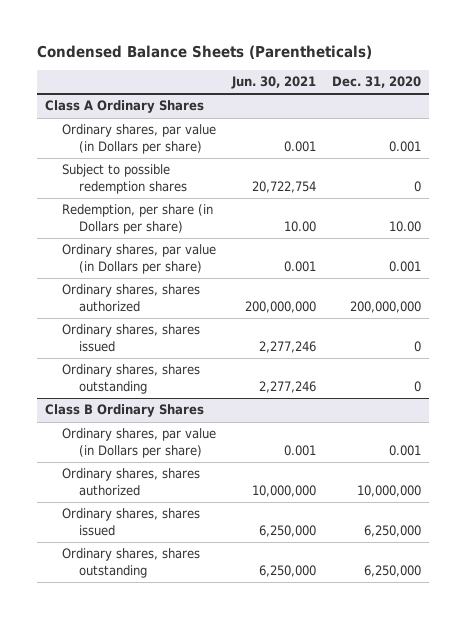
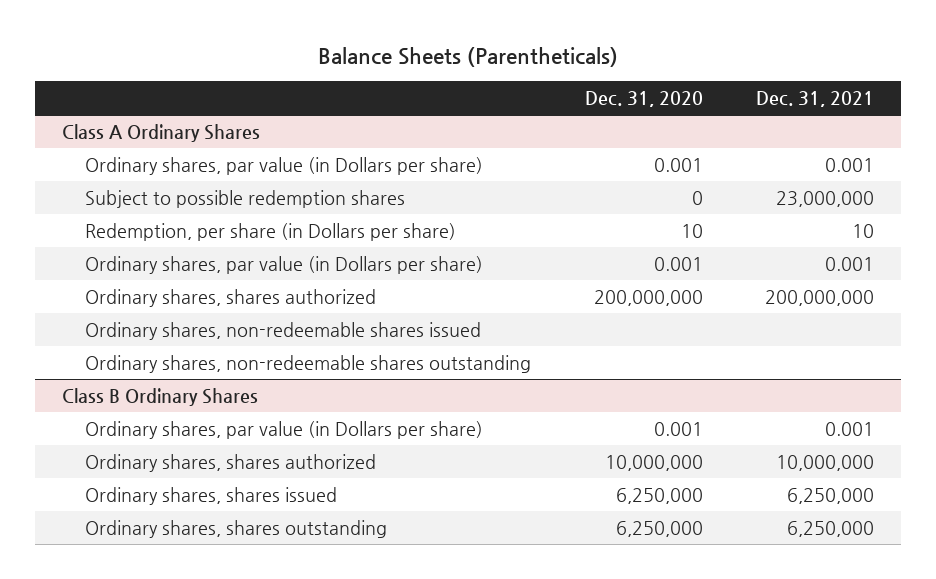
- Condensed Balance Sheets (Parentheticals)
+ Balance Sheets (Parentheticals)
- | Jun. 30, 2021 | Dec. 31, 2020
+ | Dec. 31, 2020 | Dec. 31, 2021
@ Class A Ordinary Shares
- Redemption, per share (in Dollars per share) | 10.00 | 10.00
+ Redemption, per share (in Dollars per share) | 10 | 10
- Ordinary shares, shares issued | 2,277,246 | 0
- Ordinary shares, shares outstanding | 2,277,246 | 0
+ Ordinary shares, non-redeemable shares issued
+ Ordinary shares, non-redeemable shares outstanding

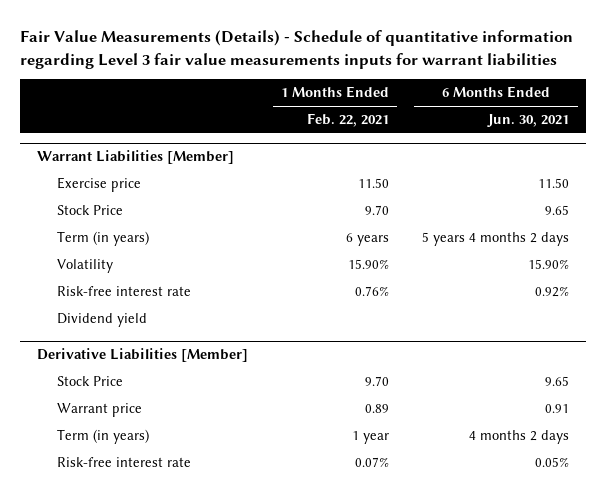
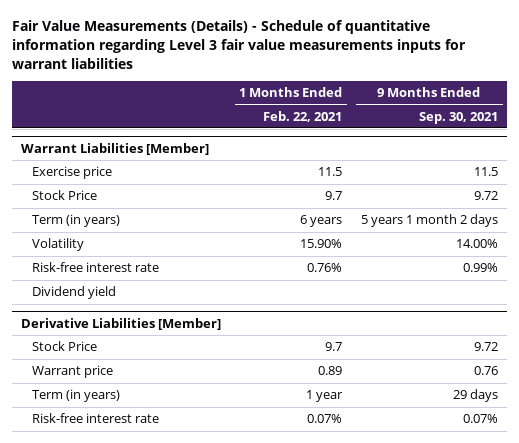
- | 1 Months Ended Feb. 22, 2021 | 6 Months Ended Jun. 30, 2021
+ | 1 Months Ended Feb. 22, 2021 | 9 Months Ended Sep. 30, 2021
@ Warrant Liabilities [Member]
- Exercise price | 11.50 | 11.50
- Stock Price | 9.70 | 9.65
+ Exercise price | 11.5 | 11.5
+ Stock Price | 9.7 | 9.72
@ Derivative Liabilities [Member]
- Stock Price | 9.70 | 9.65
+ Stock Price | 9.7 | 9.72

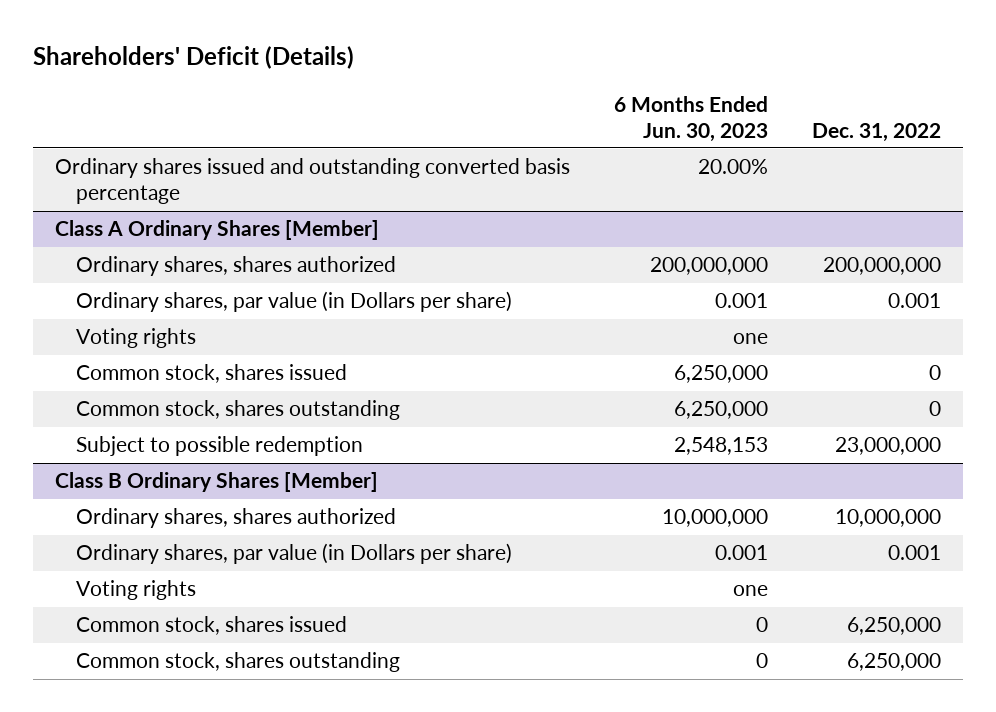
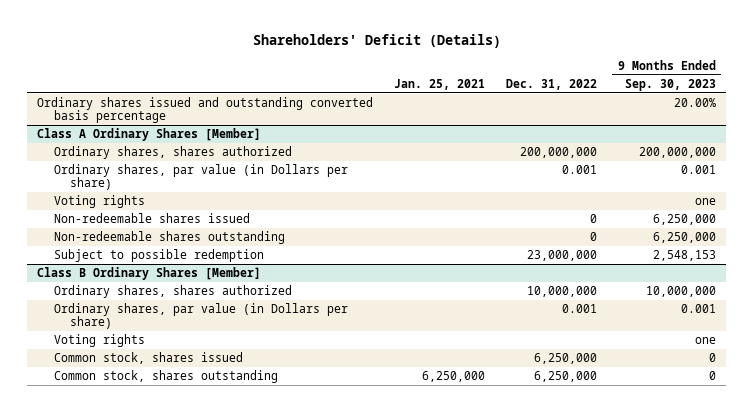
- | 6 Months Ended Jun. 30, 2023 | Dec. 31, 2022
+ | Jan. 25, 2021 | Dec. 31, 2022 | 9 Months Ended Sep. 30, 2023
@ Class A Ordinary Shares [Member]
- Common stock, shares issued | 6,250,000 | 0
- Common stock, shares outstanding | 6,250,000 | 0
+ Non-redeemable shares issued | | 0 | 6,250,000
+ Non-redeemable shares outstanding | | 0 | 6,250,000

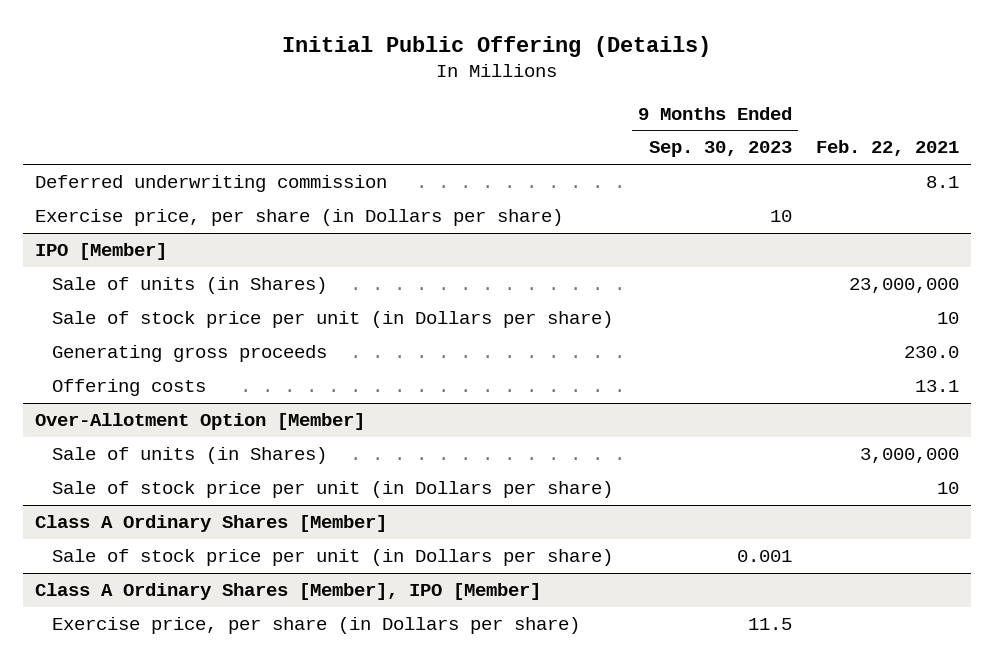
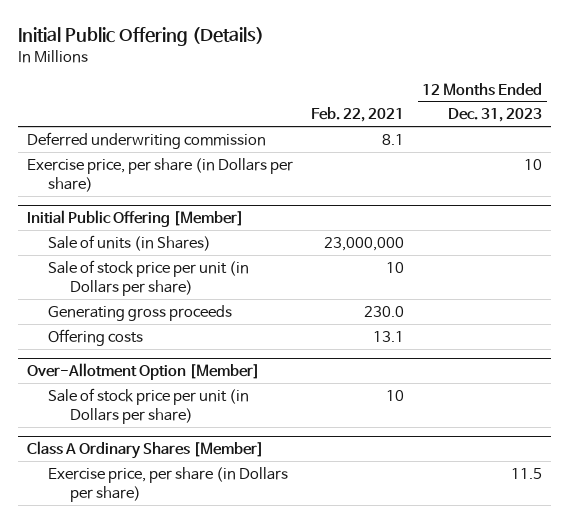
- | 9 Months Ended Sep. 30, 2023 | Feb. 22, 2021
+ | Feb. 22, 2021 | 12 Months Ended Dec. 31, 2023
- IPO [Member]
+ Initial Public Offering [Member]
@ Over-Allotment Option [Member]
- Sale of units (in Shares) | | 3,000,000
@ Class A Ordinary Shares [Member]
- Sale of stock price per unit (in Dollars per share) | 0.001 |
- Class A Ordinary Shares [Member], IPO [Member]

